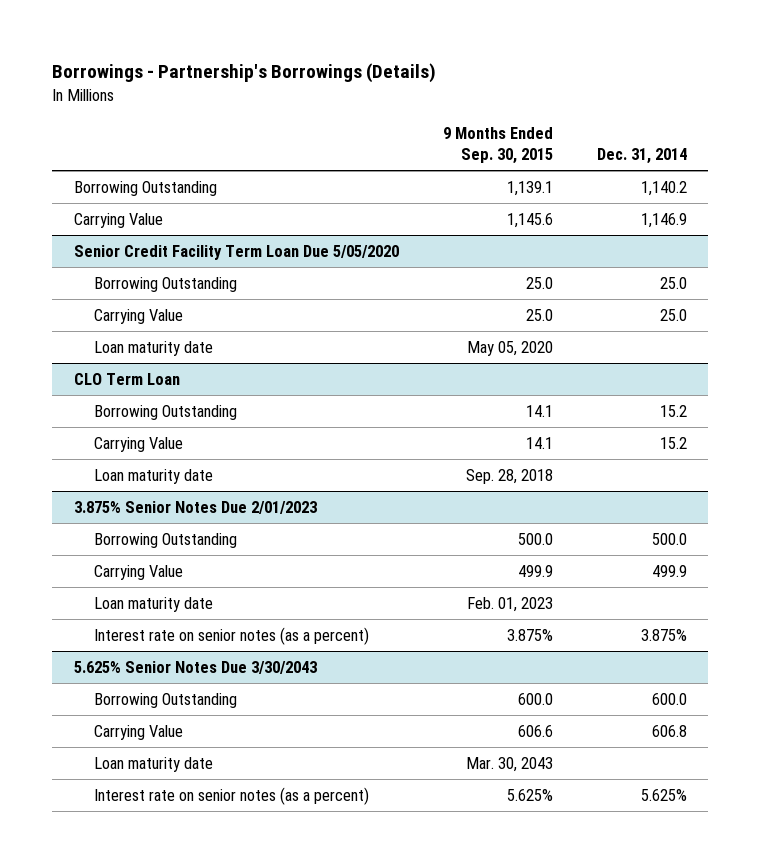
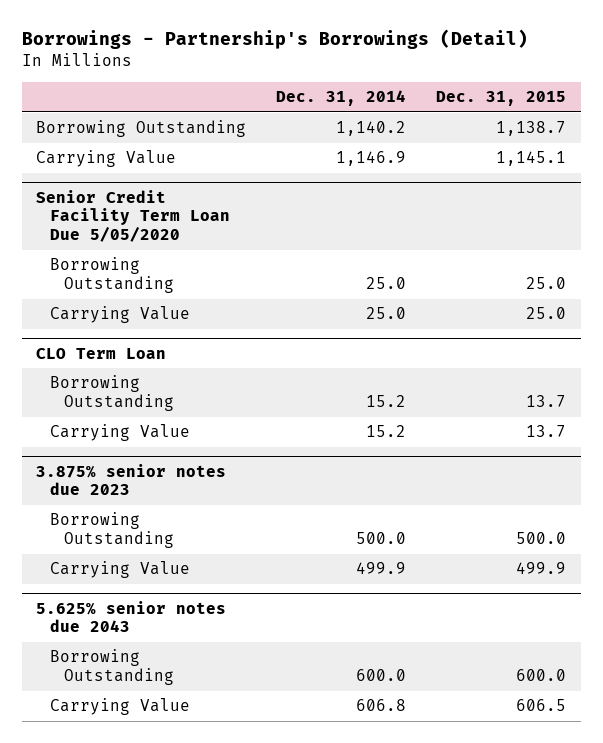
- Borrowings - Partnership's Borrowings (Details)
+ Borrowings - Partnership's Borrowings (Detail)
- | 9 Months Ended Sep. 30, 2015 | Dec. 31, 2014
+ | Dec. 31, 2014 | Dec. 31, 2015
@ Senior Credit Facility Term Loan Due 5/05/2020
- Loan maturity date | May 05, 2020 |
@ CLO Term Loan
- Loan maturity date | Sep. 28, 2018 |
- 3.875% Senior Notes Due 2/01/2023
+ 3.875% senior notes due 2023
- Loan maturity date | Feb. 01, 2023 |
- Interest rate on senior notes (as a percent) | 3.875% | 3.875%
- 5.625% Senior Notes Due 3/30/2043
+ 5.625% senior notes due 2043
- Loan maturity date | Mar. 30, 2043 |
- Interest rate on senior notes (as a percent) | 5.625% | 5.625%

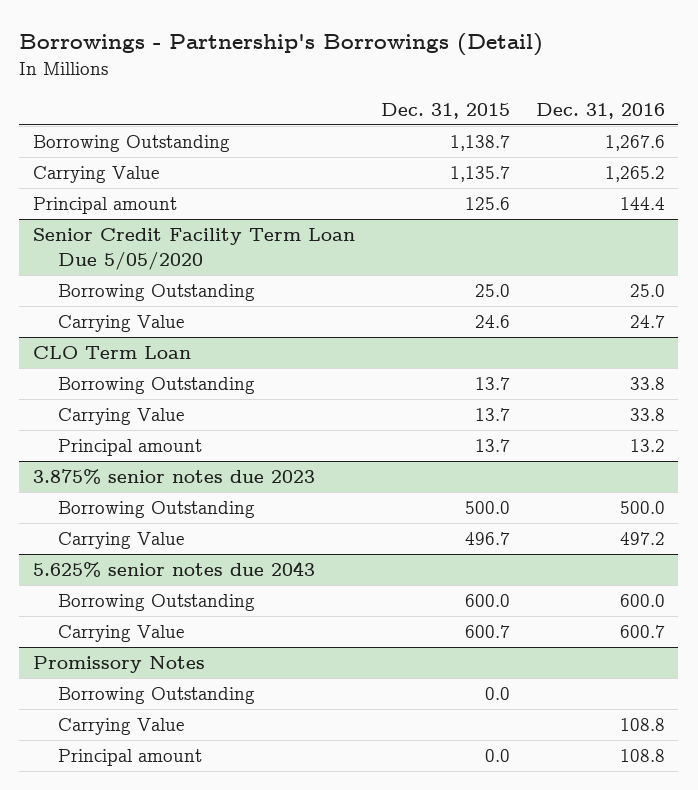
- | Dec. 31, 2014 | Dec. 31, 2015
+ | Dec. 31, 2015 | Dec. 31, 2016
- Carrying Value | 1,146.9 | 1,145.1
+ Carrying Value | 1,135.7 | 1,265.2
+ Principal amount | 125.6 | 144.4
@ Senior Credit Facility Term Loan Due 5/05/2020
- Carrying Value | 25.0 | 25.0
+ Carrying Value | 24.6 | 24.7
@ CLO Term Loan
+ Principal amount | 13.7 | 13.2
@ 3.875% senior notes due 2023
- Carrying Value | 499.9 | 499.9
+ Carrying Value | 496.7 | 497.2
@ 5.625% senior notes due 2043
- Carrying Value | 606.8 | 606.5
+ Carrying Value | 600.7 | 600.7
+ Promissory Notes
+ Borrowing Outstanding | 0.0 |
+ Carrying Value | | 108.8
+ Principal amount | 0.0 | 108.8

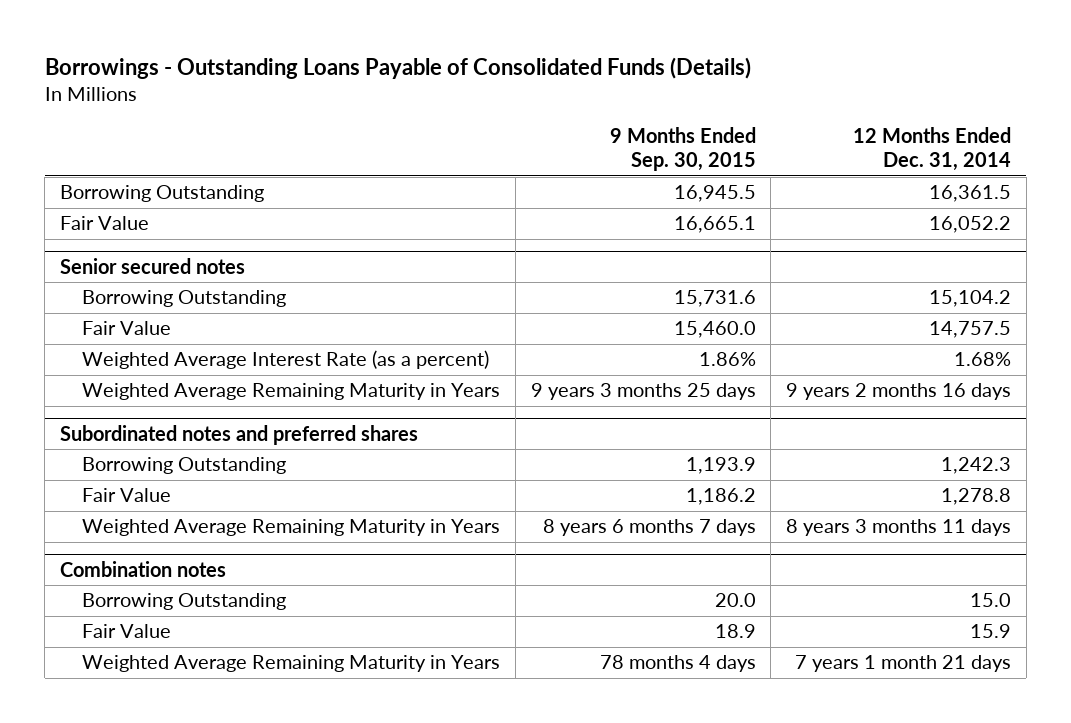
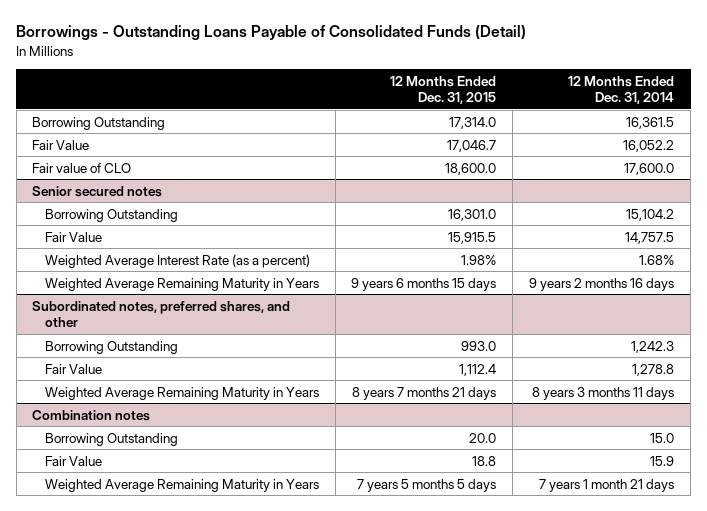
- Borrowings - Outstanding Loans Payable of Consolidated Funds (Details)
+ Borrowings - Outstanding Loans Payable of Consolidated Funds (Detail)
- | 9 Months Ended Sep. 30, 2015 | 12 Months Ended Dec. 31, 2014
+ | 12 Months Ended Dec. 31, 2015 | 12 Months Ended Dec. 31, 2014
+ Fair value of CLO | 18,600.0 | 17,600.0
- Subordinated notes and preferred shares
+ Subordinated notes, preferred shares, and other

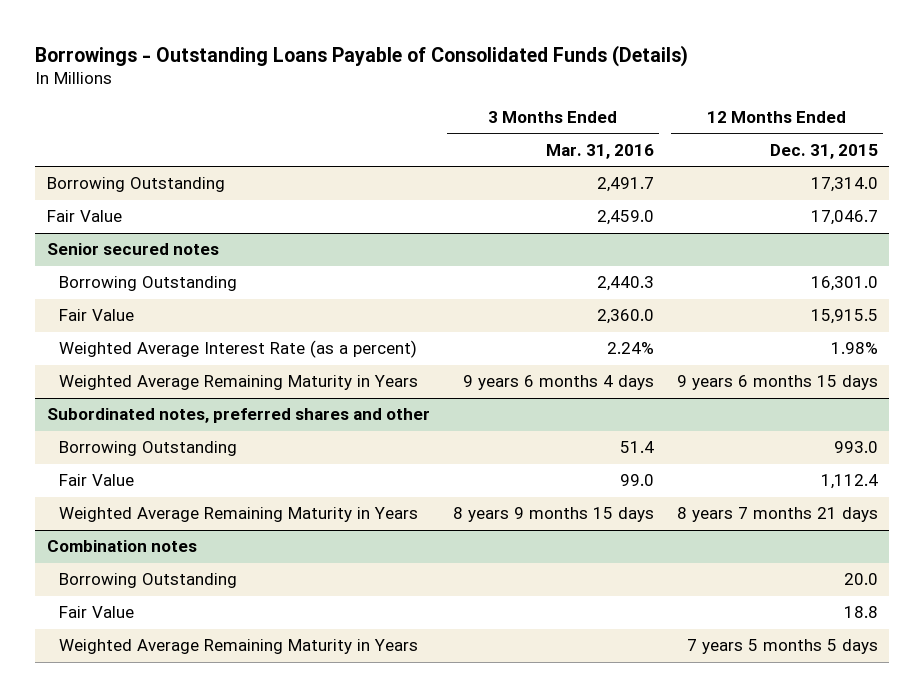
- Borrowings - Outstanding Loans Payable of Consolidated Funds (Detail)
+ Borrowings - Outstanding Loans Payable of Consolidated Funds (Details)
- | 12 Months Ended Dec. 31, 2015 | 12 Months Ended Dec. 31, 2014
+ | 3 Months Ended Mar. 31, 2016 | 12 Months Ended Dec. 31, 2015
- Fair value of CLO | 18,600.0 | 17,600.0
- Subordinated notes, preferred shares, and other
+ Subordinated notes, preferred shares and other

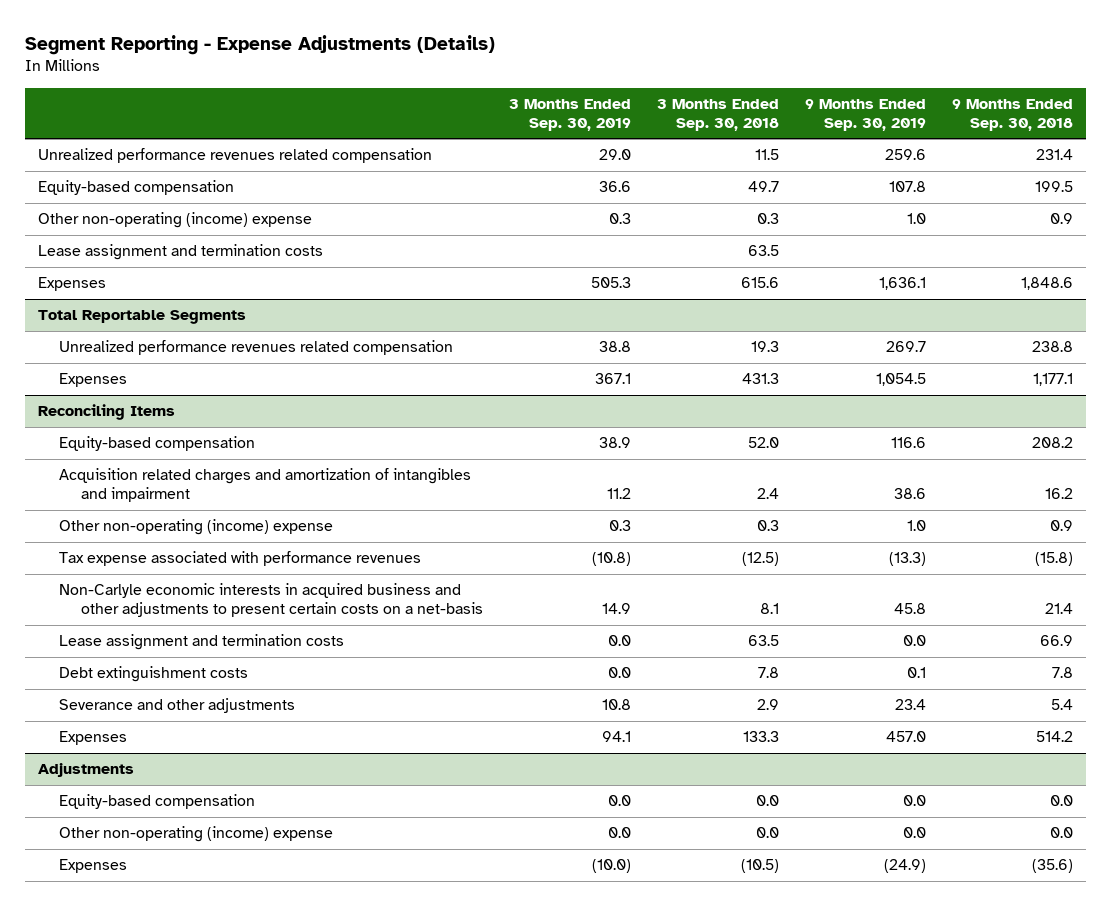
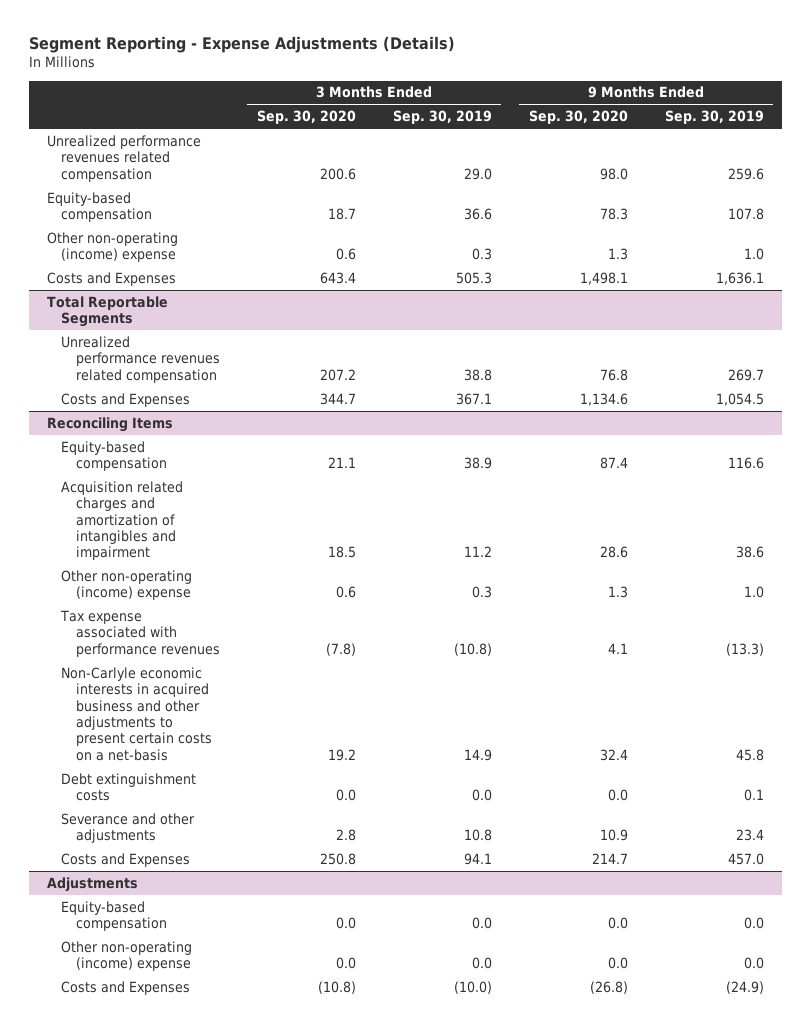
- | 3 Months Ended Sep. 30, 2019 | 3 Months Ended Sep. 30, 2018 | 9 Months Ended Sep. 30, 2019 | 9 Months Ended Sep. 30, 2018
+ | 3 Months Ended Sep. 30, 2020 | 3 Months Ended Sep. 30, 2019 | 9 Months Ended Sep. 30, 2020 | 9 Months Ended Sep. 30, 2019
- Lease assignment and termination costs | | 63.5 | |
- Expenses | 505.3 | 615.6 | 1,636.1 | 1,848.6
+ Costs and Expenses | 643.4 | 505.3 | 1,498.1 | 1,636.1
@ Total Reportable Segments
- Expenses | 367.1 | 431.3 | 1,054.5 | 1,177.1
+ Costs and Expenses | 344.7 | 367.1 | 1,134.6 | 1,054.5
@ Reconciling Items
- Lease assignment and termination costs | 0.0 | 63.5 | 0.0 | 66.9
- Expenses | 94.1 | 133.3 | 457.0 | 514.2
+ Costs and Expenses | 250.8 | 94.1 | 214.7 | 457.0
@ Adjustments
- Expenses | (10.0) | (10.5) | (24.9) | (35.6)
+ Costs and Expenses | (10.8) | (10.0) | (26.8) | (24.9)

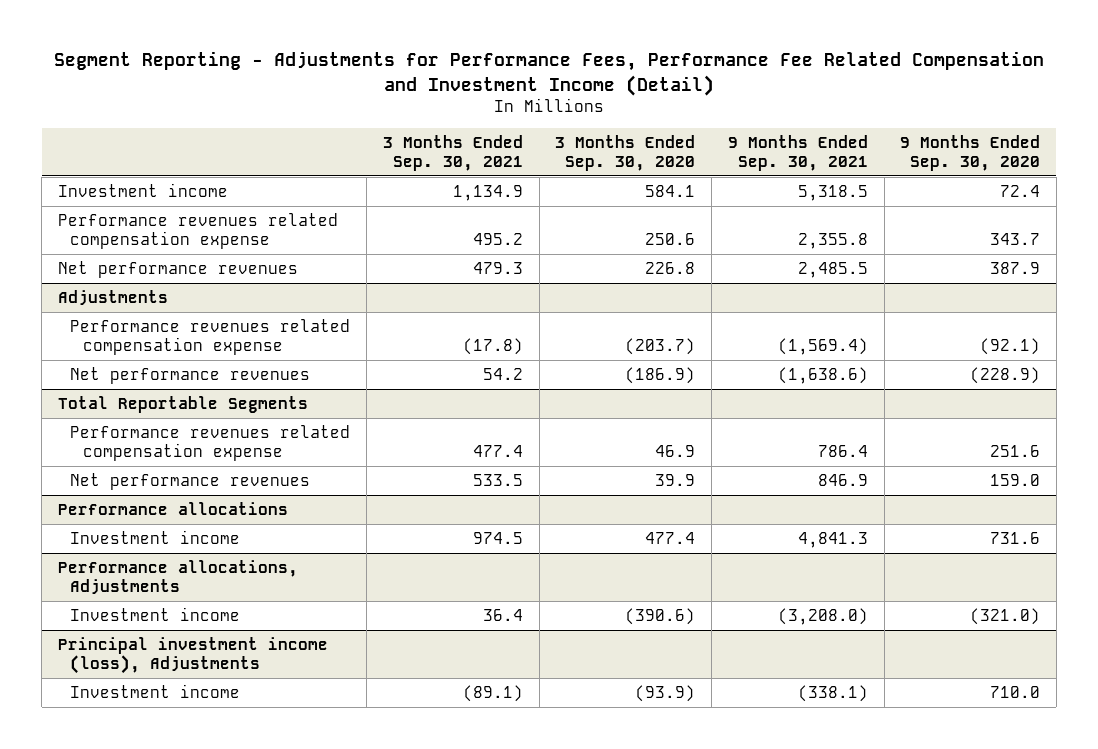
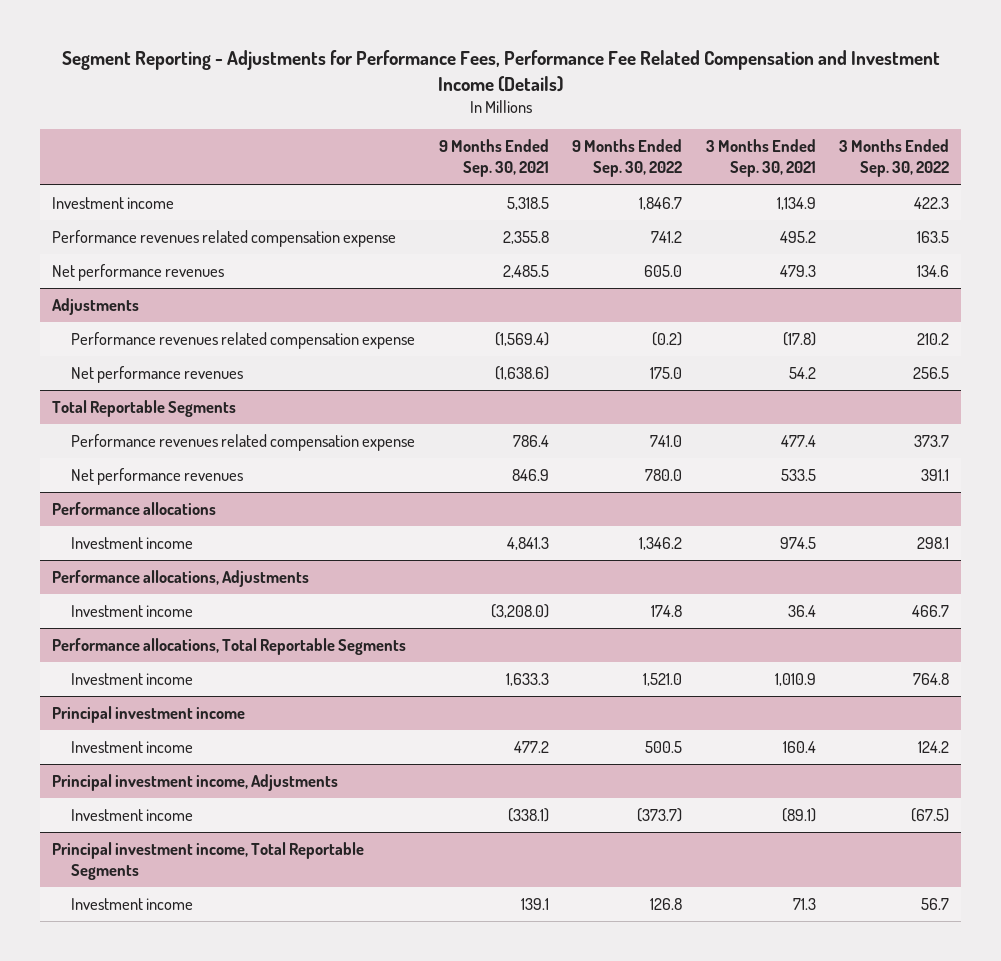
- Segment Reporting - Adjustments for Performance Fees, Performance Fee Related Compensation and Investment Income (Detail)
+ Segment Reporting - Adjustments for Performance Fees, Performance Fee Related Compensation and Investment Income (Details)
- | 3 Months Ended Sep. 30, 2021 | 3 Months Ended Sep. 30, 2020 | 9 Months Ended Sep. 30, 2021 | 9 Months Ended Sep. 30, 2020
+ | 9 Months Ended Sep. 30, 2021 | 9 Months Ended Sep. 30, 2022 | 3 Months Ended Sep. 30, 2021 | 3 Months Ended Sep. 30, 2022
- Principal investment income (loss), Adjustments
+ Performance allocations, Total Reportable Segments
+ Investment income | 1,633.3 | 1,521.0 | 1,010.9 | 764.8
+ Principal investment income
+ Investment income | 477.2 | 500.5 | 160.4 | 124.2
+ Principal investment income, Adjustments
+ Principal investment income, Total Reportable Segments
+ Investment income | 139.1 | 126.8 | 71.3 | 56.7

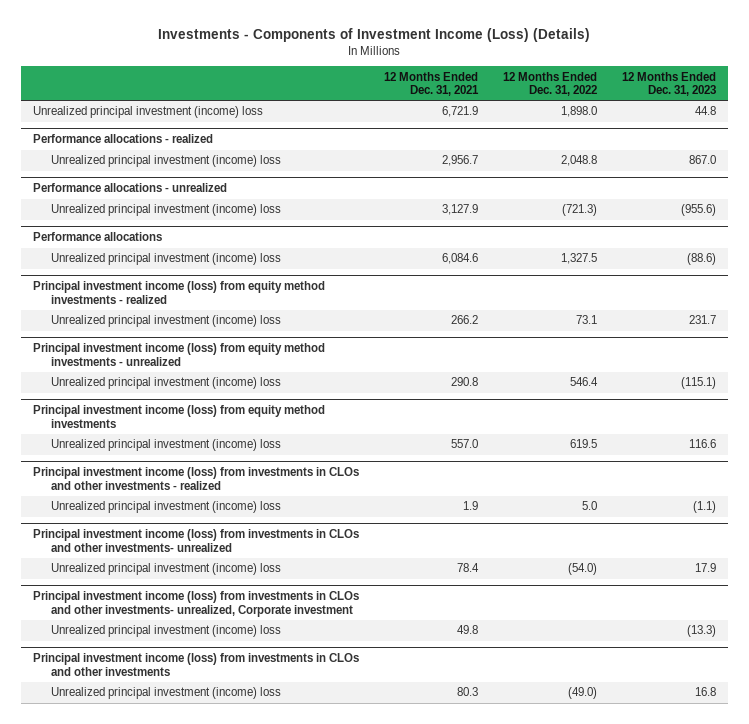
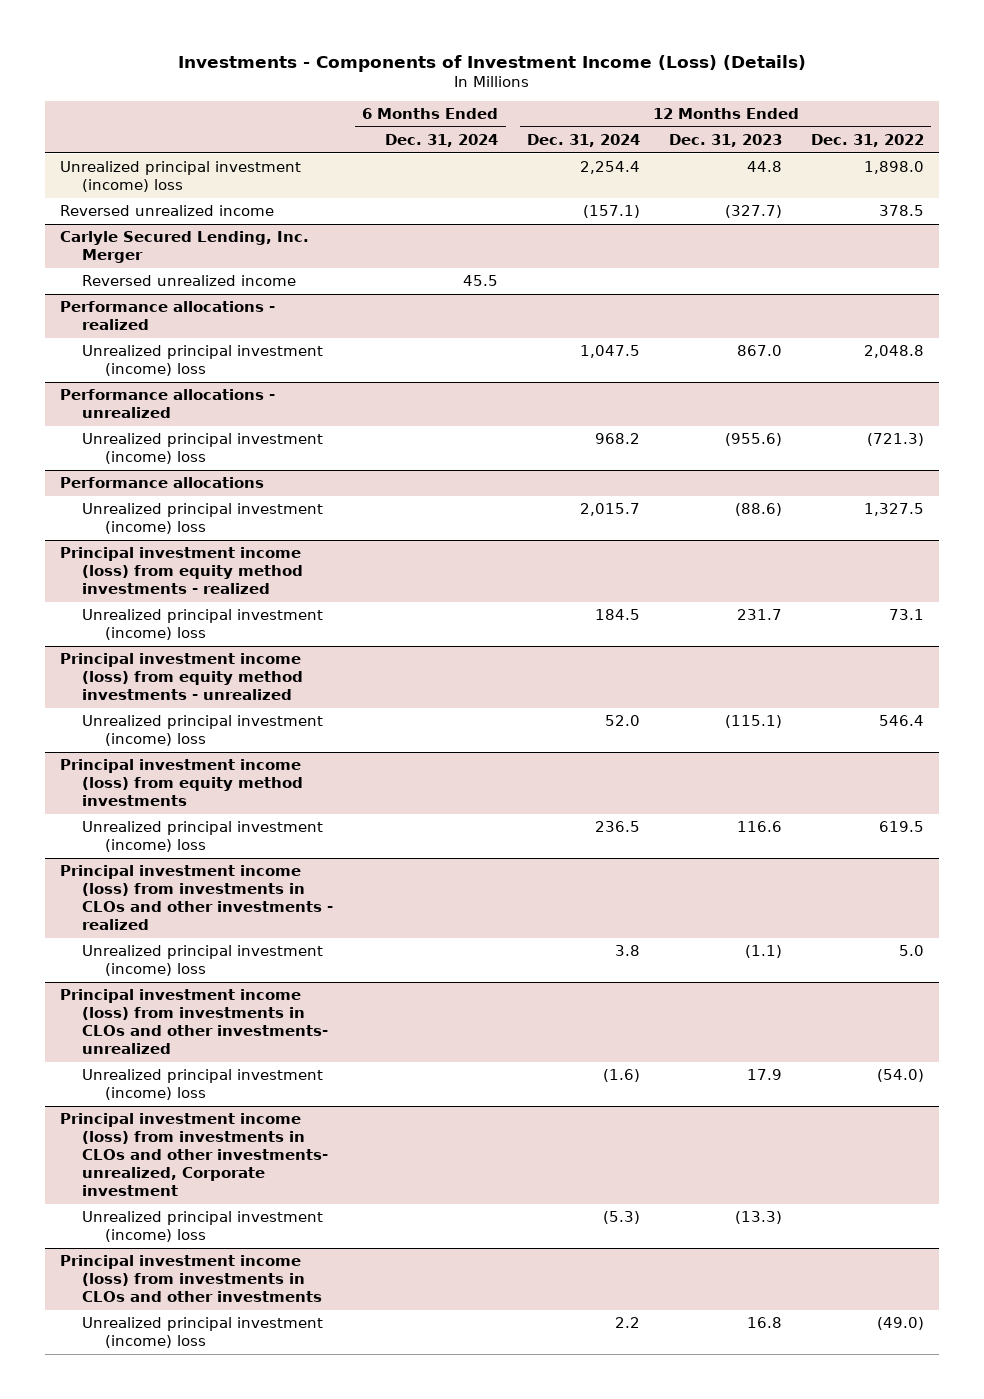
- | 12 Months Ended Dec. 31, 2021 | 12 Months Ended Dec. 31, 2022 | 12 Months Ended Dec. 31, 2023
+ | 6 Months Ended Dec. 31, 2024 | 12 Months Ended Dec. 31, 2024 | 12 Months Ended Dec. 31, 2023 | 12 Months Ended Dec. 31, 2022
+ Reversed unrealized income | | (157.1) | (327.7) | 378.5
+ Carlyle Secured Lending, Inc. Merger
+ Reversed unrealized income | 45.5 | | |

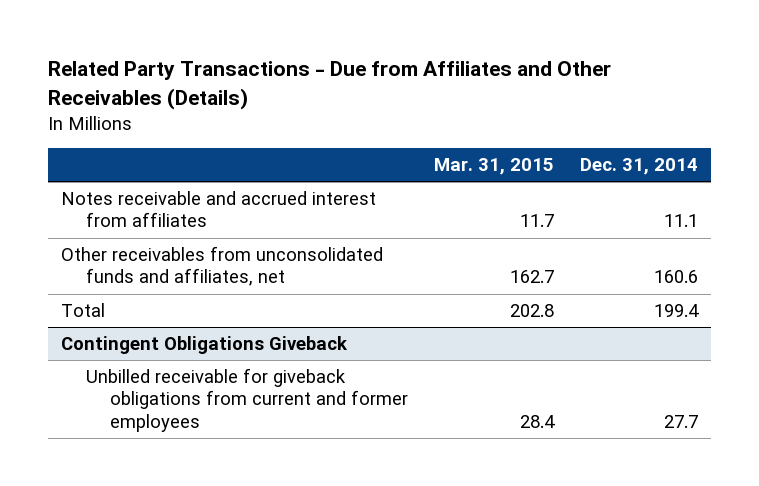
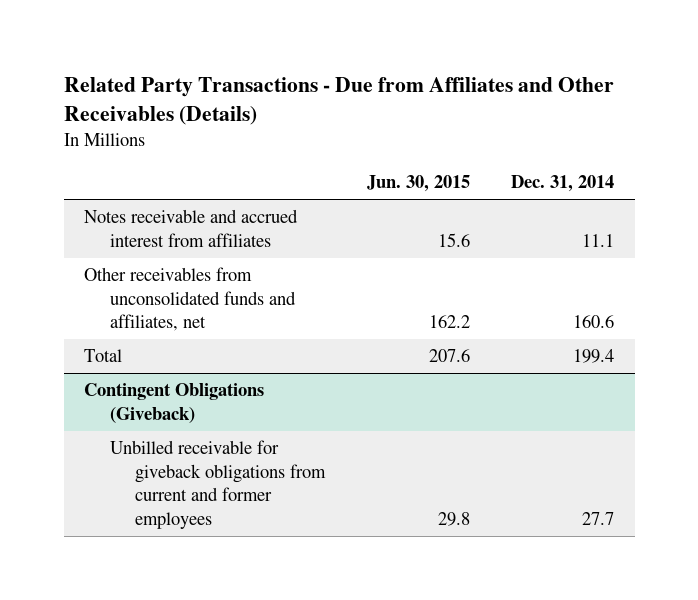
- | Mar. 31, 2015 | Dec. 31, 2014
+ | Jun. 30, 2015 | Dec. 31, 2014
- Contingent Obligations Giveback
+ Contingent Obligations (Giveback)

